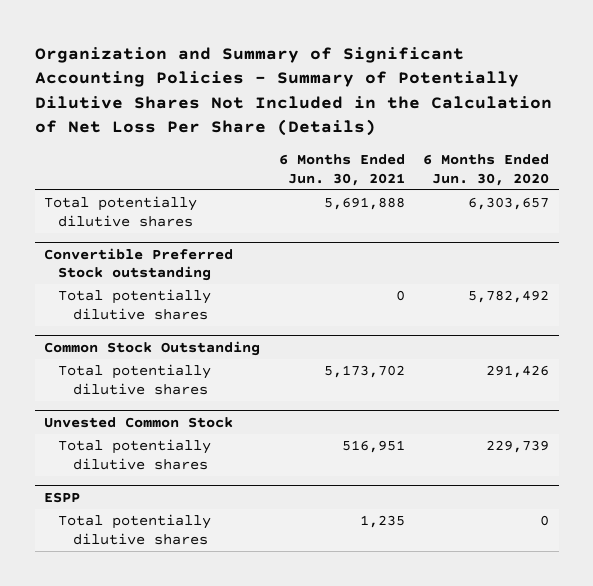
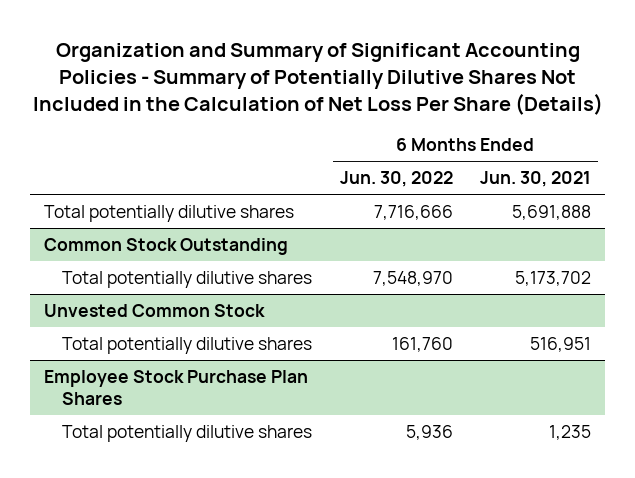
- | 6 Months Ended Jun. 30, 2021 | 6 Months Ended Jun. 30, 2020
+ | 6 Months Ended Jun. 30, 2022 | 6 Months Ended Jun. 30, 2021
- Convertible Preferred Stock outstanding
- Total potentially dilutive shares | 0 | 5,782,492
- ESPP
+ Employee Stock Purchase Plan Shares

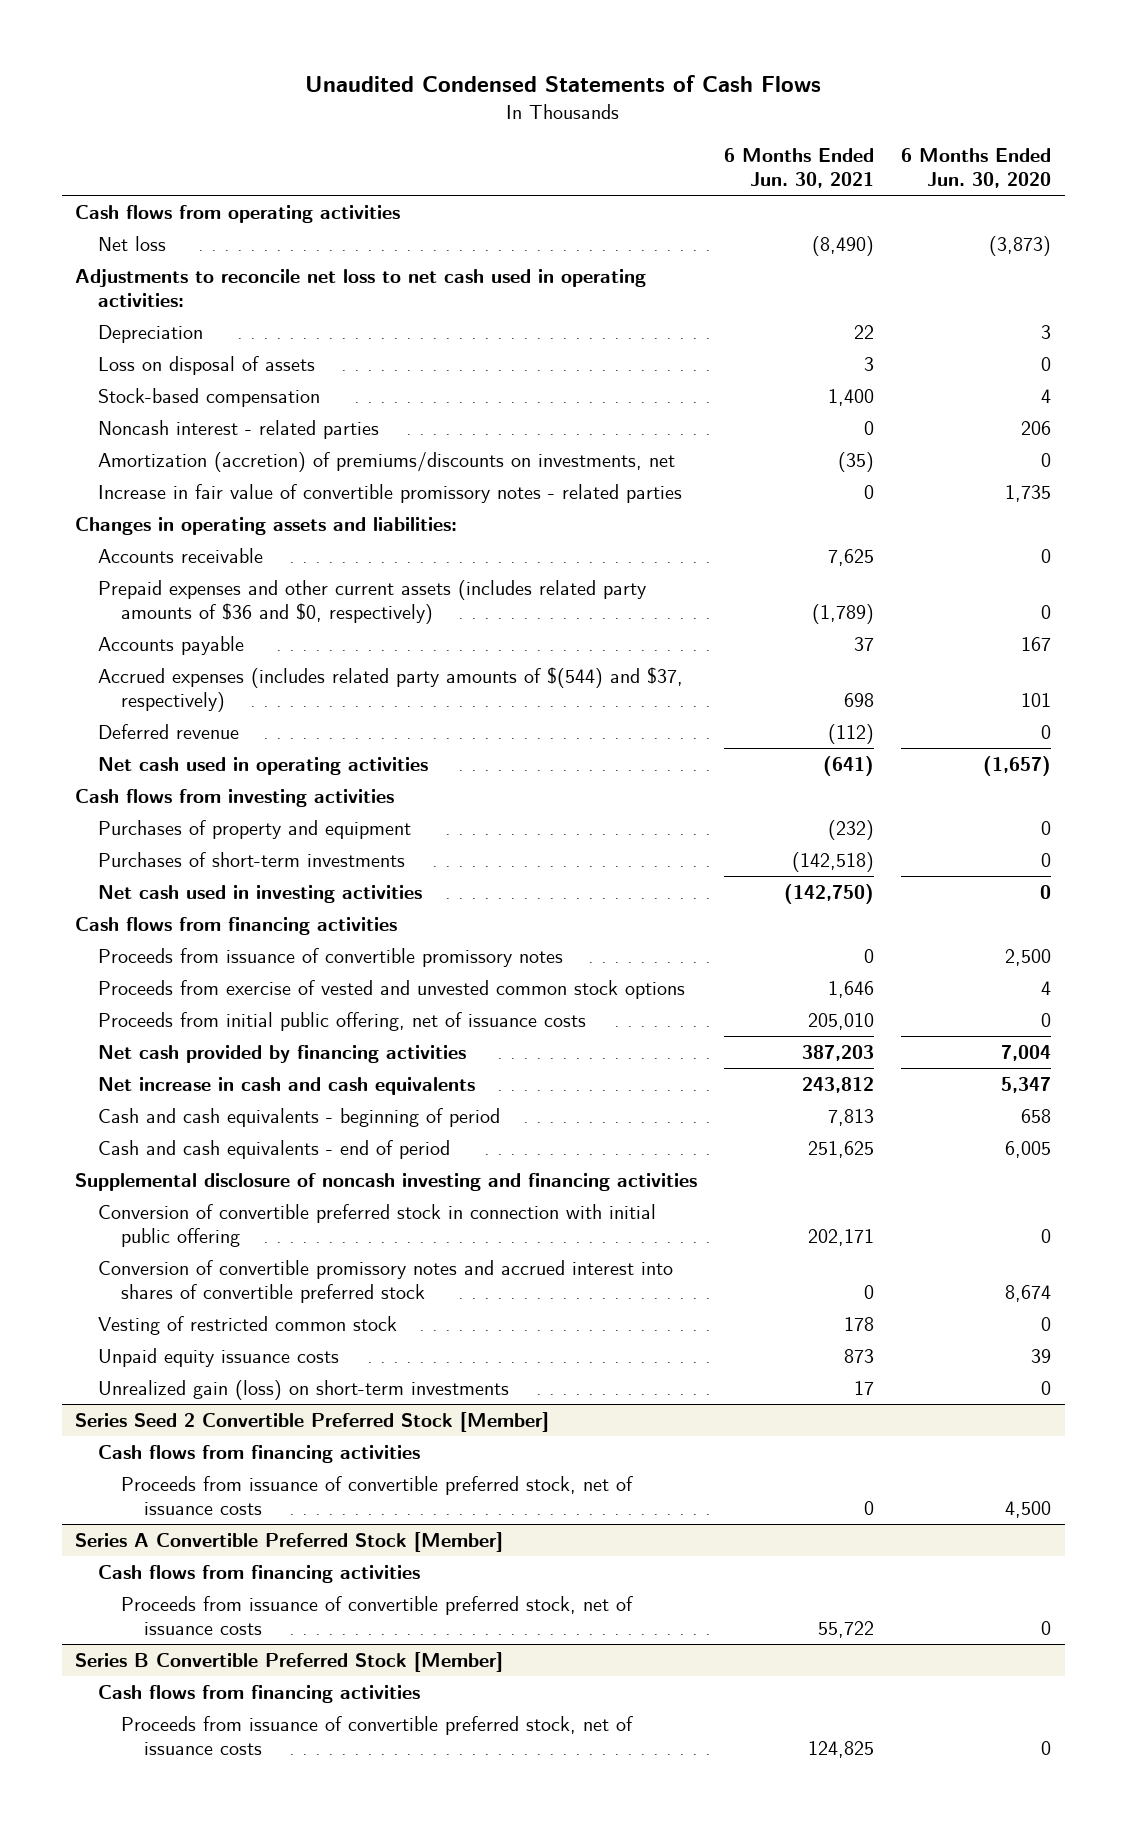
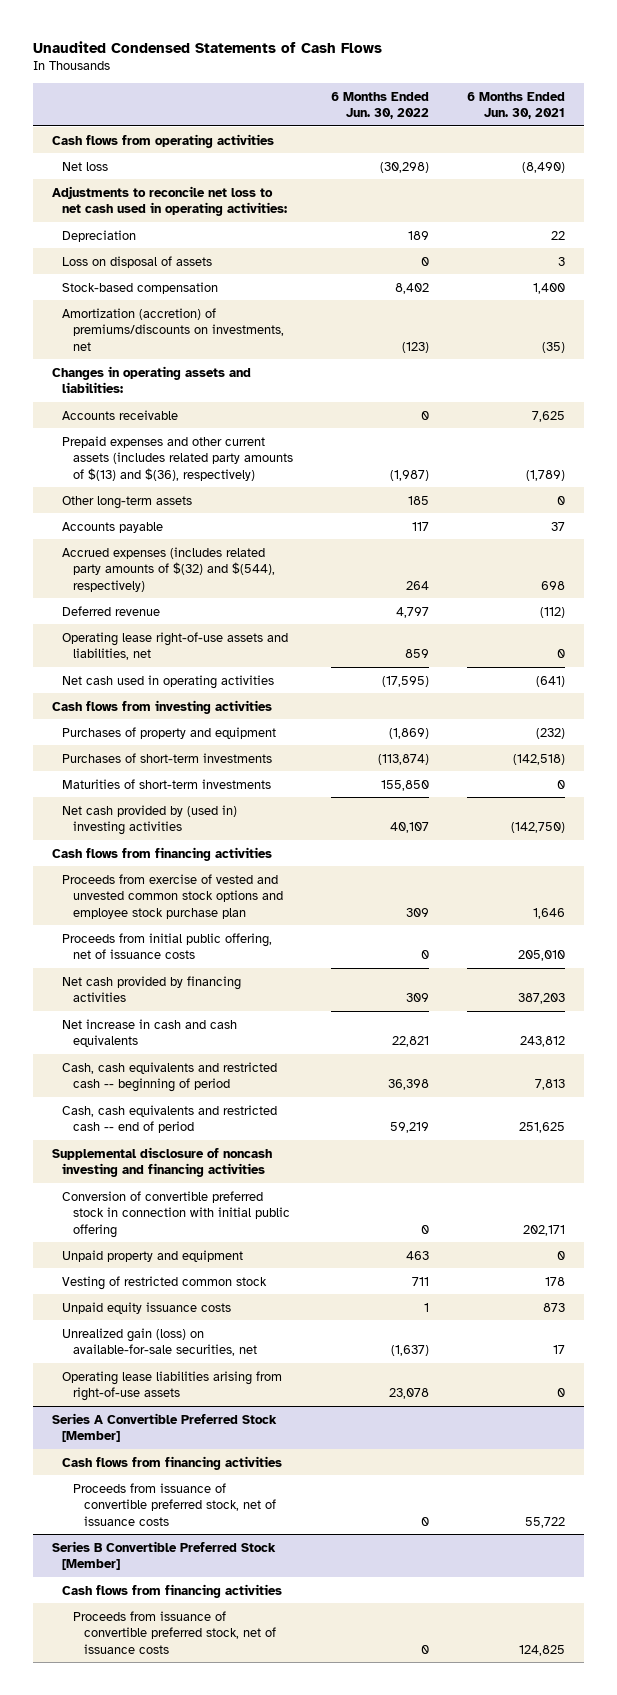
- | 6 Months Ended Jun. 30, 2021 | 6 Months Ended Jun. 30, 2020
+ | 6 Months Ended Jun. 30, 2022 | 6 Months Ended Jun. 30, 2021
- Noncash interest - related parties | 0 | 206
- Increase in fair value of convertible promissory notes - related parties | 0 | 1,735
- Prepaid expenses and other current assets (includes related party amounts of $36 and $0, respectively) | (1,789) | 0
+ Prepaid expenses and other current assets (includes related party amounts of $(13) and $(36), respectively) | (1,987) | (1,789)
+ Other long-term assets | 185 | 0
- Accrued expenses (includes related party amounts of $(544) and $37, respectively) | 698 | 101
+ Accrued expenses (includes related party amounts of $(32) and $(544), respectively) | 264 | 698
+ Operating lease right-of-use assets and liabilities, net | 859 | 0
- Net cash used in investing activities | (142,750) | 0
+ Maturities of short-term investments | 155,850 | 0
+ Net cash provided by (used in) investing activities | 40,107 | (142,750)
- Proceeds from issuance of convertible promissory notes | 0 | 2,500
- Proceeds from exercise of vested and unvested common stock options | 1,646 | 4
+ Proceeds from exercise of vested and unvested common stock options and employee stock purchase plan | 309 | 1,646
- Cash and cash equivalents - beginning of period | 7,813 | 658
- Cash and cash equivalents - end of period | 251,625 | 6,005
+ Cash, cash equivalents and restricted cash -- beginning of period | 36,398 | 7,813
+ Cash, cash equivalents and restricted cash -- end of period | 59,219 | 251,625
- Conversion of convertible promissory notes and accrued interest into shares of convertible preferred stock | 0 | 8,674
+ Unpaid property and equipment | 463 | 0
- Unrealized gain (loss) on short-term investments | 17 | 0
- Series Seed 2 Convertible Preferred Stock [Member]
- Cash flows from financing activities
- Proceeds from issuance of convertible preferred stock, net of issuance costs | 0 | 4,500
+ Unrealized gain (loss) on available-for-sale securities, net | (1,637) | 17
+ Operating lease liabilities arising from right-of-use assets | 23,078 | 0

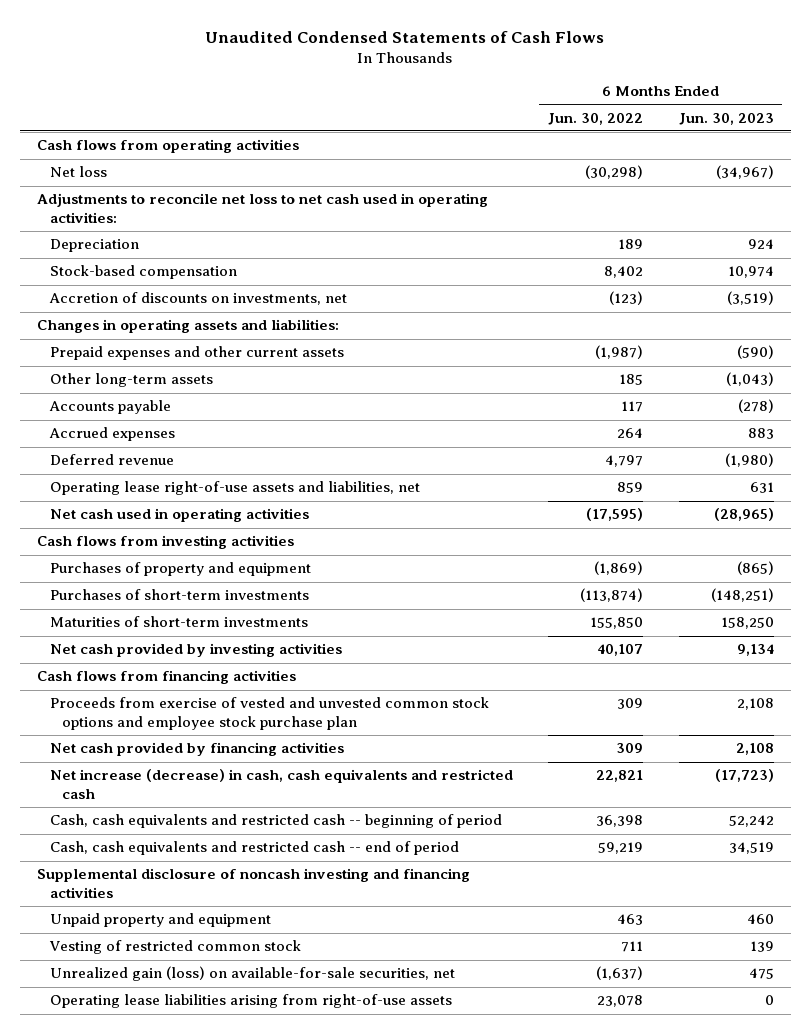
- | 6 Months Ended Jun. 30, 2022 | 6 Months Ended Jun. 30, 2021
+ | 6 Months Ended Jun. 30, 2022 | 6 Months Ended Jun. 30, 2023
- Loss on disposal of assets | 0 | 3
- Amortization (accretion) of premiums/discounts on investments, net | (123) | (35)
+ Accretion of discounts on investments, net | (123) | (3,519)
- Accounts receivable | 0 | 7,625
- Prepaid expenses and other current assets (includes related party amounts of $(13) and $(36), respectively) | (1,987) | (1,789)
+ Prepaid expenses and other current assets | (1,987) | (590)
- Accrued expenses (includes related party amounts of $(32) and $(544), respectively) | 264 | 698
+ Accrued expenses | 264 | 883
- Net cash provided by (used in) investing activities | 40,107 | (142,750)
+ Net cash provided by investing activities | 40,107 | 9,134
- Proceeds from initial public offering, net of issuance costs | 0 | 205,010
- Net increase in cash and cash equivalents | 22,821 | 243,812
+ Net increase (decrease) in cash, cash equivalents and restricted cash | 22,821 | (17,723)
- Conversion of convertible preferred stock in connection with initial public offering | 0 | 202,171
- Unpaid equity issuance costs | 1 | 873
- Series A Convertible Preferred Stock [Member]
- Cash flows from financing activities
- Proceeds from issuance of convertible preferred stock, net of issuance costs | 0 | 55,722
- Series B Convertible Preferred Stock [Member]
- Cash flows from financing activities
- Proceeds from issuance of convertible preferred stock, net of issuance costs | 0 | 124,825

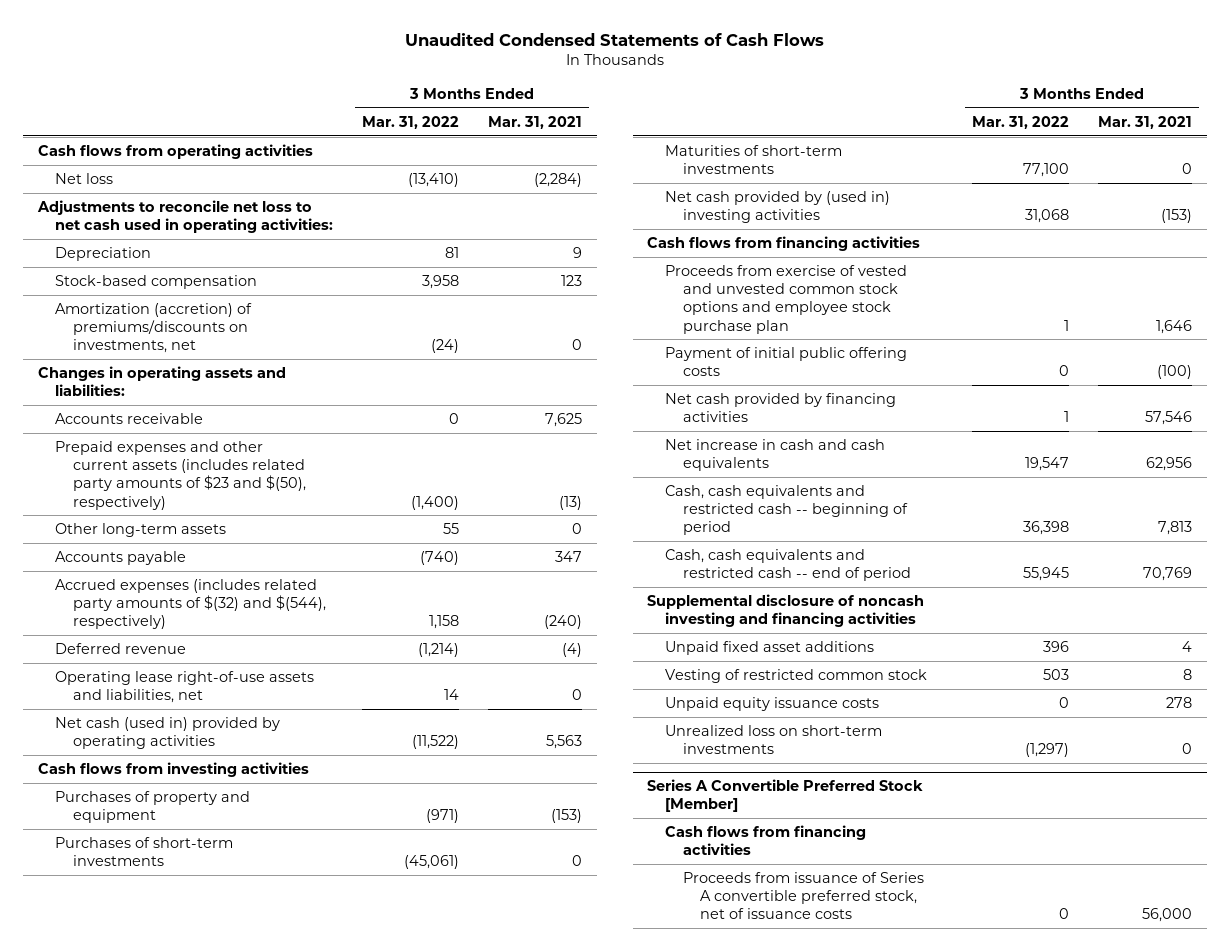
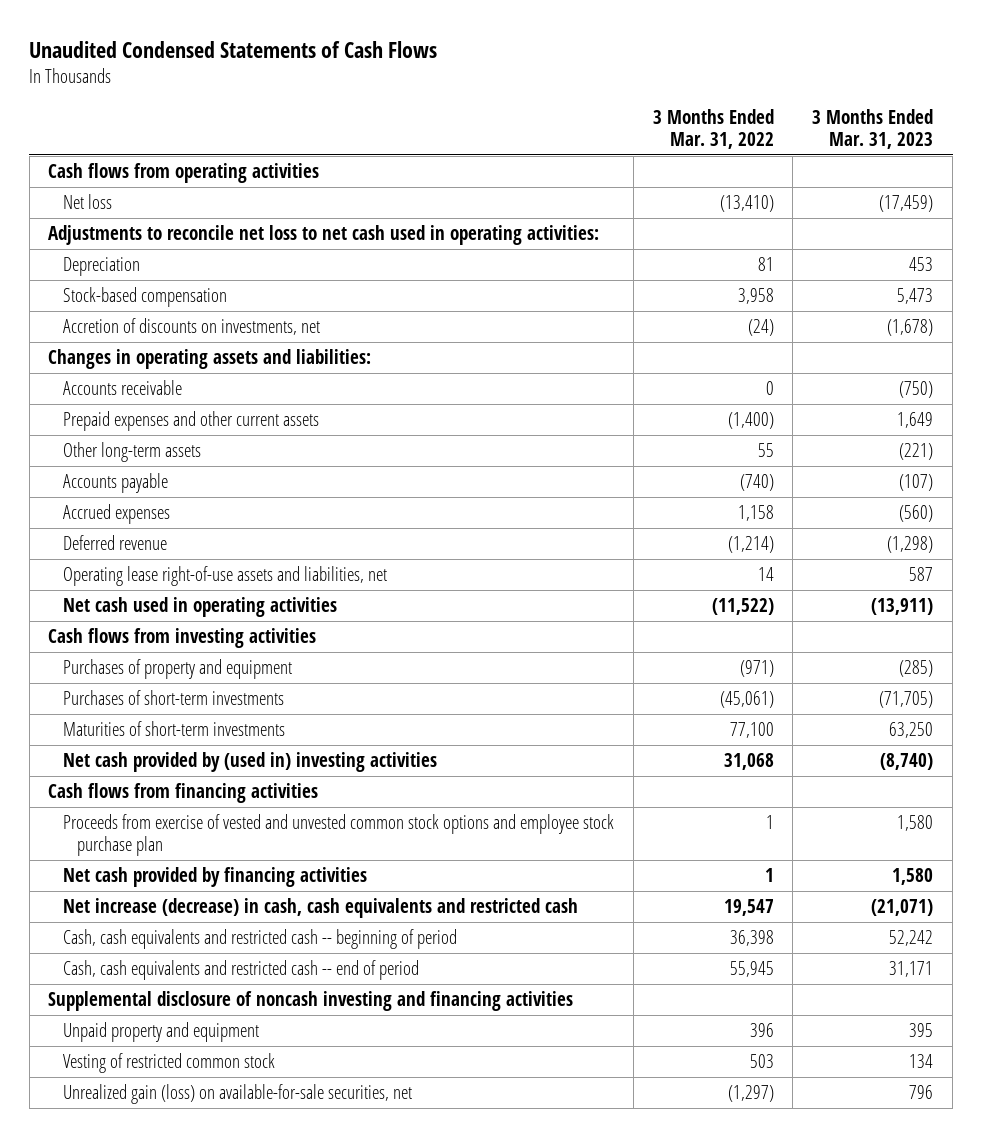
- | 3 Months Ended Mar. 31, 2022 | 3 Months Ended Mar. 31, 2021
+ | 3 Months Ended Mar. 31, 2022 | 3 Months Ended Mar. 31, 2023
- Amortization (accretion) of premiums/discounts on investments, net | (24) | 0
+ Accretion of discounts on investments, net | (24) | (1,678)
- Prepaid expenses and other current assets (includes related party amounts of $23 and $(50), respectively) | (1,400) | (13)
+ Prepaid expenses and other current assets | (1,400) | 1,649
- Accrued expenses (includes related party amounts of $(32) and $(544), respectively) | 1,158 | (240)
+ Accrued expenses | 1,158 | (560)
- Net cash (used in) provided by operating activities | (11,522) | 5,563
+ Net cash used in operating activities | (11,522) | (13,911)
- Payment of initial public offering costs | 0 | (100)
- Net increase in cash and cash equivalents | 19,547 | 62,956
+ Net increase (decrease) in cash, cash equivalents and restricted cash | 19,547 | (21,071)
- Unpaid fixed asset additions | 396 | 4
+ Unpaid property and equipment | 396 | 395
- Unpaid equity issuance costs | 0 | 278
- Unrealized loss on short-term investments | (1,297) | 0
- Series A Convertible Preferred Stock [Member]
- Cash flows from financing activities
- Proceeds from issuance of Series A convertible preferred stock, net of issuance costs | 0 | 56,000
+ Unrealized gain (loss) on available-for-sale securities, net | (1,297) | 796

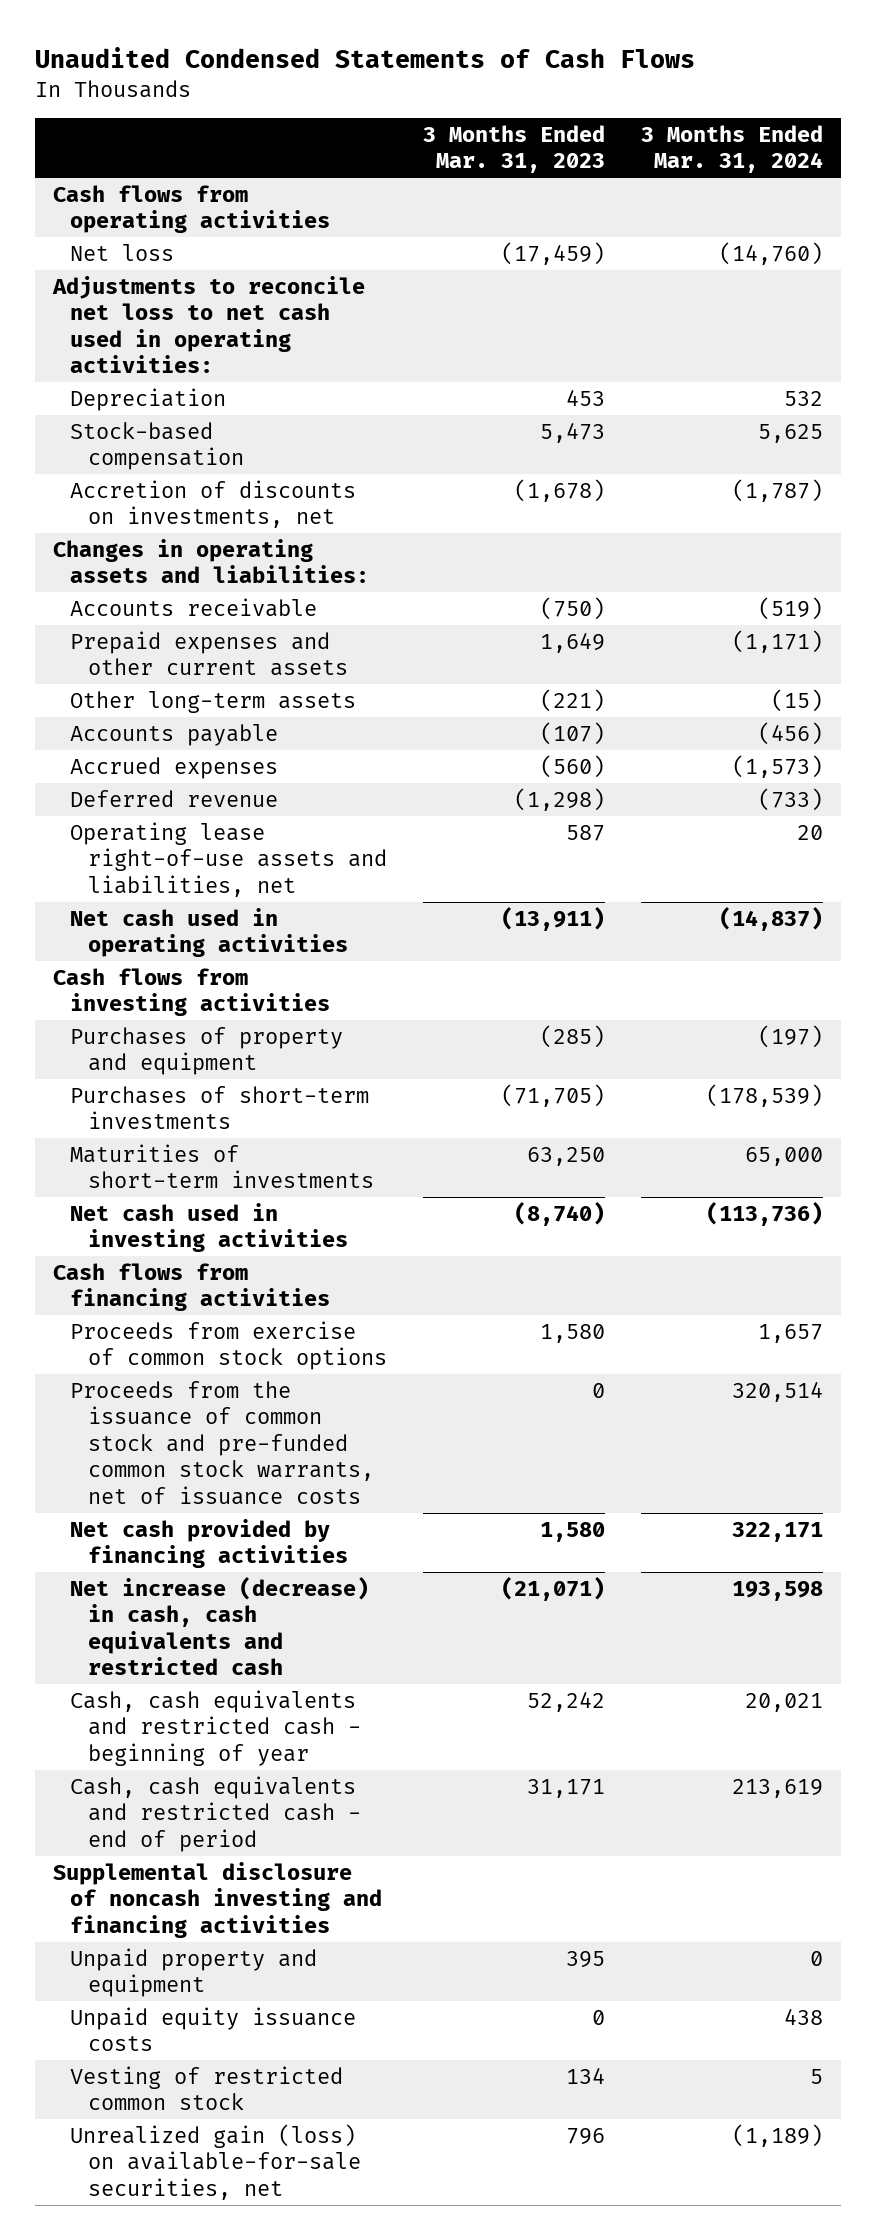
- | 3 Months Ended Mar. 31, 2022 | 3 Months Ended Mar. 31, 2023
+ | 3 Months Ended Mar. 31, 2023 | 3 Months Ended Mar. 31, 2024
- Net cash provided by (used in) investing activities | 31,068 | (8,740)
+ Net cash used in investing activities | (8,740) | (113,736)
- Proceeds from exercise of vested and unvested common stock options and employee stock purchase plan | 1 | 1,580
+ Proceeds from exercise of common stock options | 1,580 | 1,657
+ Proceeds from the issuance of common stock and pre-funded common stock warrants, net of issuance costs | 0 | 320,514
- Cash, cash equivalents and restricted cash -- beginning of period | 36,398 | 52,242
- Cash, cash equivalents and restricted cash -- end of period | 55,945 | 31,171
+ Cash, cash equivalents and restricted cash - beginning of year | 52,242 | 20,021
+ Cash, cash equivalents and restricted cash - end of period | 31,171 | 213,619
+ Unpaid equity issuance costs | 0 | 438

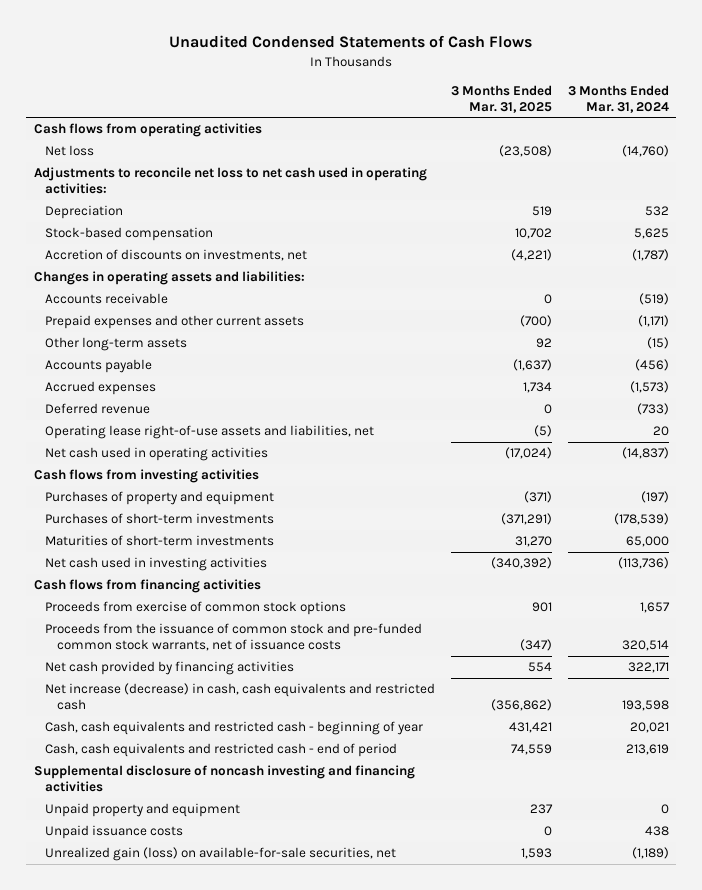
- | 3 Months Ended Mar. 31, 2023 | 3 Months Ended Mar. 31, 2024
+ | 3 Months Ended Mar. 31, 2025 | 3 Months Ended Mar. 31, 2024
- Unpaid equity issuance costs | 0 | 438
- Vesting of restricted common stock | 134 | 5
+ Unpaid issuance costs | 0 | 438

